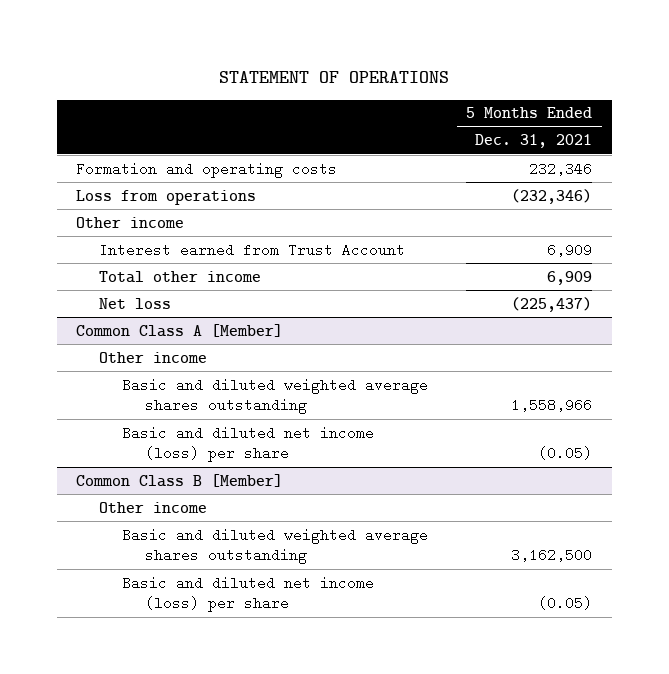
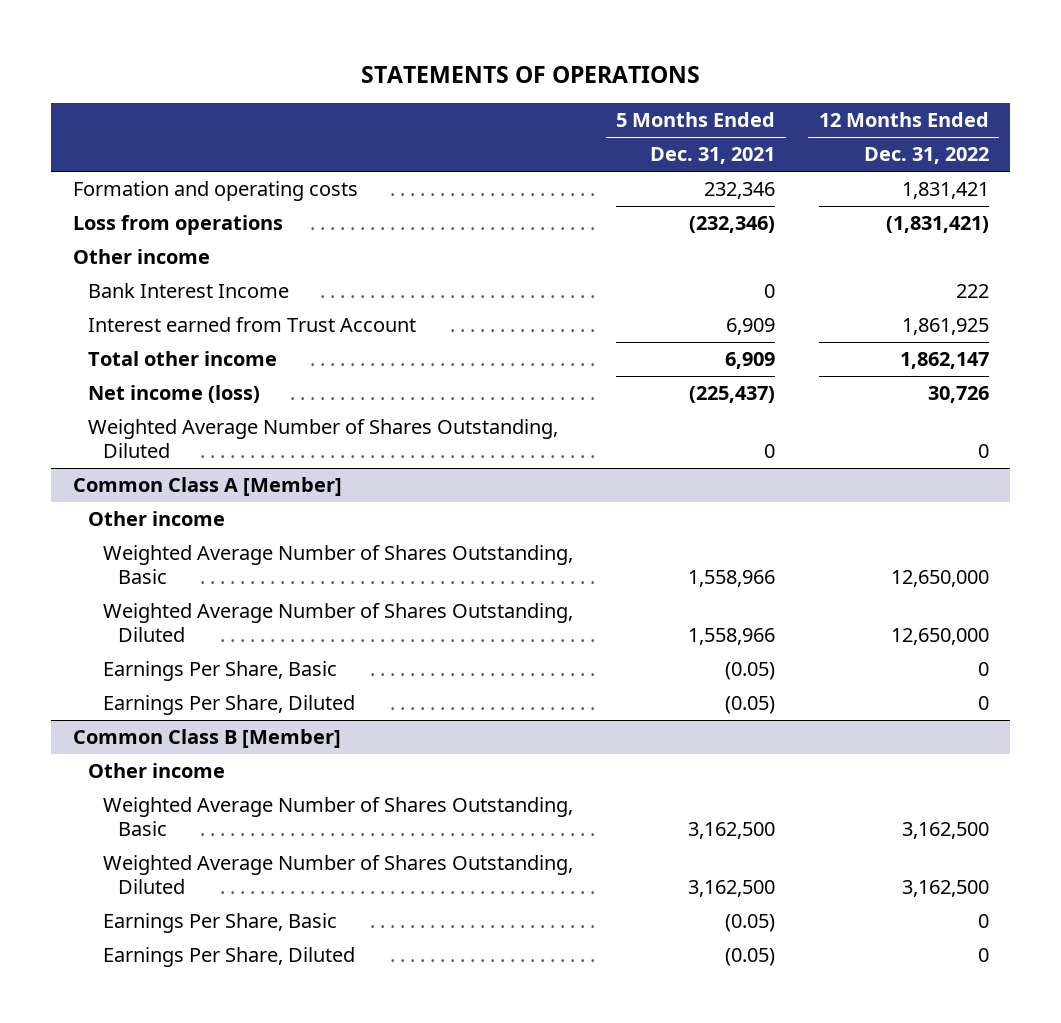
- STATEMENT OF OPERATIONS
+ STATEMENTS OF OPERATIONS
- | 5 Months Ended Dec. 31, 2021
+ | 5 Months Ended Dec. 31, 2021 | 12 Months Ended Dec. 31, 2022
+ Bank Interest Income | 0 | 222
- Net loss | (225,437)
+ Net income (loss) | (225,437) | 30,726
+ Weighted Average Number of Shares Outstanding, Diluted | 0 | 0
@ Common Class A [Member]
- Basic and diluted weighted average shares outstanding | 1,558,966
- Basic and diluted net income (loss) per share | (0.05)
+ Weighted Average Number of Shares Outstanding, Basic | 1,558,966 | 12,650,000
+ Weighted Average Number of Shares Outstanding, Diluted | 1,558,966 | 12,650,000
+ Earnings Per Share, Basic | (0.05) | 0
+ Earnings Per Share, Diluted | (0.05) | 0
@ Common Class B [Member]
- Basic and diluted weighted average shares outstanding | 3,162,500
- Basic and diluted net income (loss) per share | (0.05)
+ Weighted Average Number of Shares Outstanding, Basic | 3,162,500 | 3,162,500
+ Weighted Average Number of Shares Outstanding, Diluted | 3,162,500 | 3,162,500
+ Earnings Per Share, Basic | (0.05) | 0
+ Earnings Per Share, Diluted | (0.05) | 0

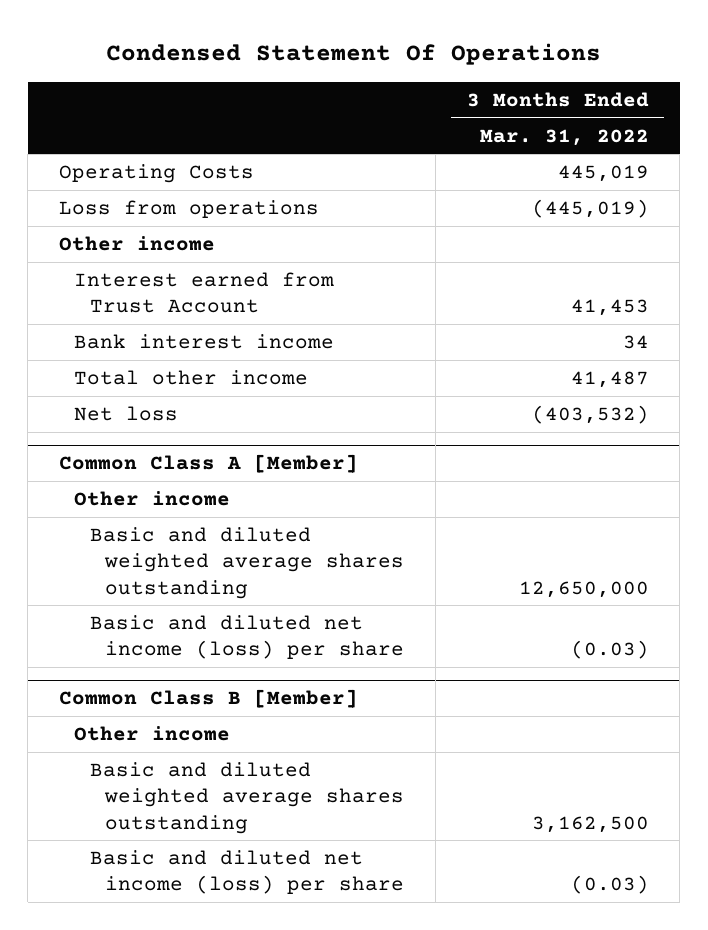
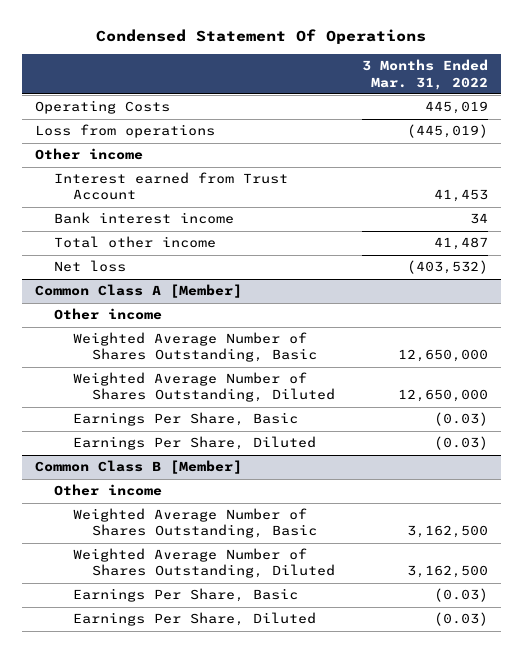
@ Common Class A [Member]
- Basic and diluted weighted average shares outstanding | 12,650,000
- Basic and diluted net income (loss) per share | (0.03)
+ Weighted Average Number of Shares Outstanding, Basic | 12,650,000
+ Weighted Average Number of Shares Outstanding, Diluted | 12,650,000
+ Earnings Per Share, Basic | (0.03)
+ Earnings Per Share, Diluted | (0.03)
@ Common Class B [Member]
- Basic and diluted weighted average shares outstanding | 3,162,500
- Basic and diluted net income (loss) per share | (0.03)
+ Weighted Average Number of Shares Outstanding, Basic | 3,162,500
+ Weighted Average Number of Shares Outstanding, Diluted | 3,162,500
+ Earnings Per Share, Basic | (0.03)
+ Earnings Per Share, Diluted | (0.03)

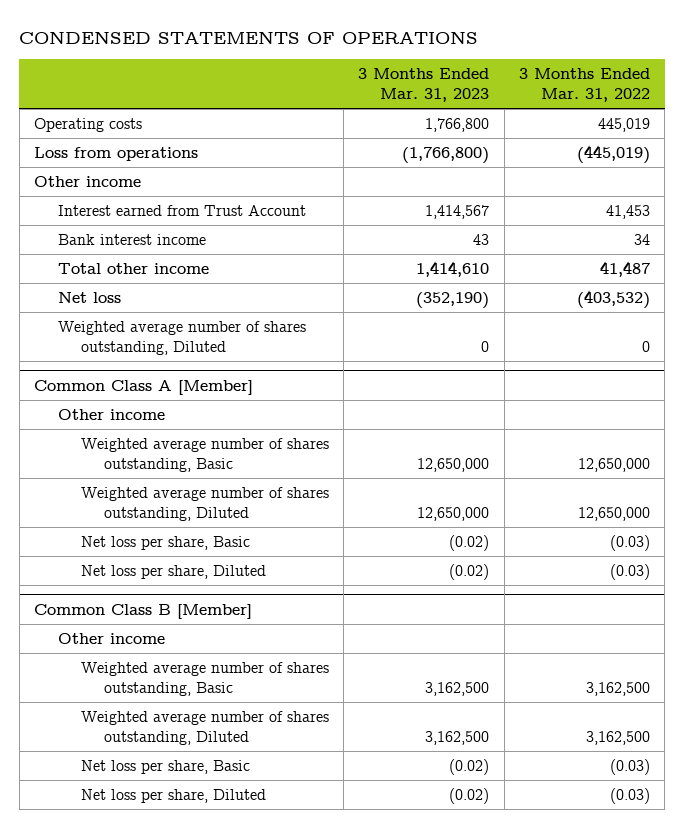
- Condensed Statement Of Operations
+ CONDENSED STATEMENTS OF OPERATIONS
- | 3 Months Ended Mar. 31, 2022
+ | 3 Months Ended Mar. 31, 2023 | 3 Months Ended Mar. 31, 2022
- Operating Costs | 445,019
+ Operating costs | 1,766,800 | 445,019
+ Weighted average number of shares outstanding, Diluted | 0 | 0
@ Common Class A [Member]
- Weighted Average Number of Shares Outstanding, Basic | 12,650,000
- Weighted Average Number of Shares Outstanding, Diluted | 12,650,000
- Earnings Per Share, Basic | (0.03)
- Earnings Per Share, Diluted | (0.03)
+ Weighted average number of shares outstanding, Basic | 12,650,000 | 12,650,000
+ Weighted average number of shares outstanding, Diluted | 12,650,000 | 12,650,000
+ Net loss per share, Basic | (0.02) | (0.03)
+ Net loss per share, Diluted | (0.02) | (0.03)
@ Common Class B [Member]
- Weighted Average Number of Shares Outstanding, Basic | 3,162,500
- Weighted Average Number of Shares Outstanding, Diluted | 3,162,500
- Earnings Per Share, Basic | (0.03)
- Earnings Per Share, Diluted | (0.03)
+ Weighted average number of shares outstanding, Basic | 3,162,500 | 3,162,500
+ Weighted average number of shares outstanding, Diluted | 3,162,500 | 3,162,500
+ Net loss per share, Basic | (0.02) | (0.03)
+ Net loss per share, Diluted | (0.02) | (0.03)

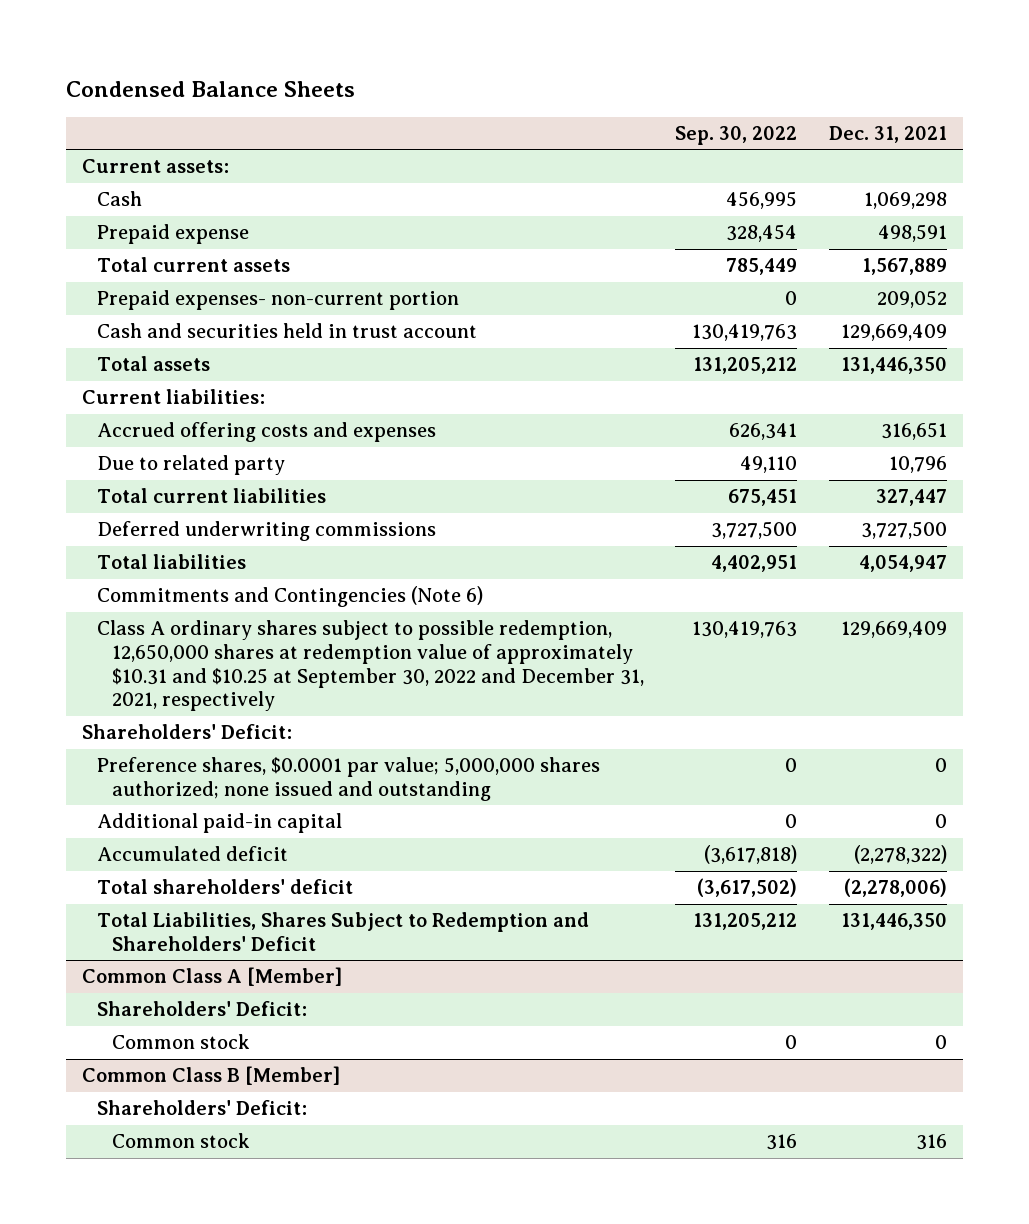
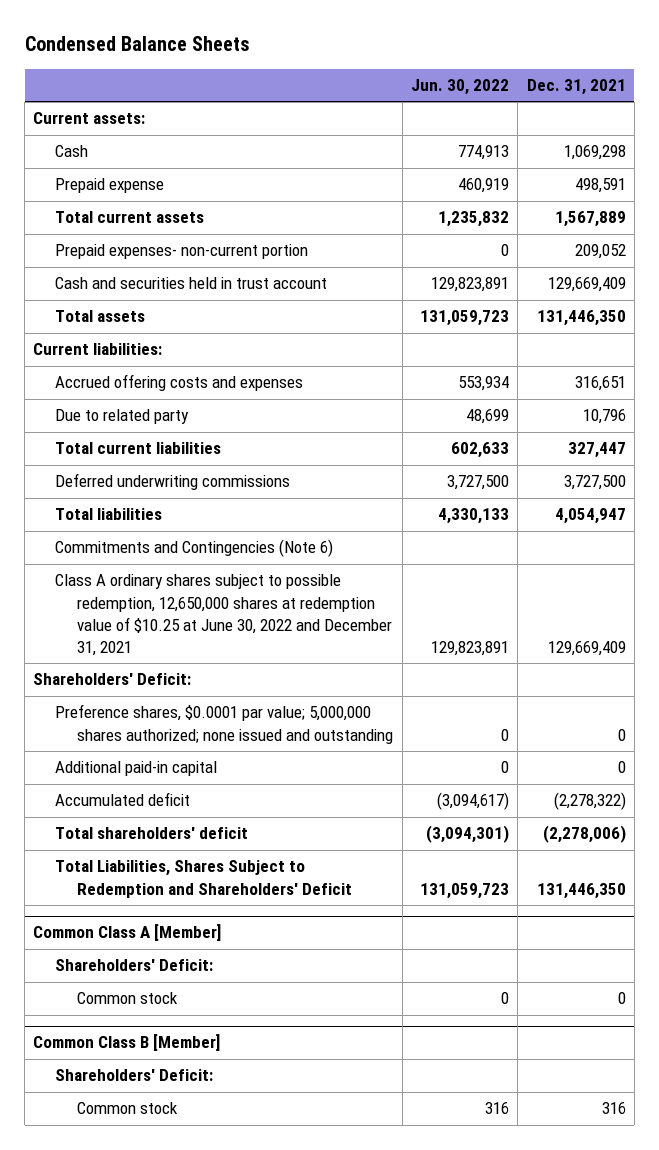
- | Sep. 30, 2022 | Dec. 31, 2021
+ | Jun. 30, 2022 | Dec. 31, 2021
- Class A ordinary shares subject to possible redemption, 12,650,000 shares at redemption value of approximately $10.31 and $10.25 at September 30, 2022 and December 31, 2021, respectively | 130,419,763 | 129,669,409
+ Class A ordinary shares subject to possible redemption, 12,650,000 shares at redemption value of $10.25 at June 30, 2022 and December 31, 2021 | 129,823,891 | 129,669,409

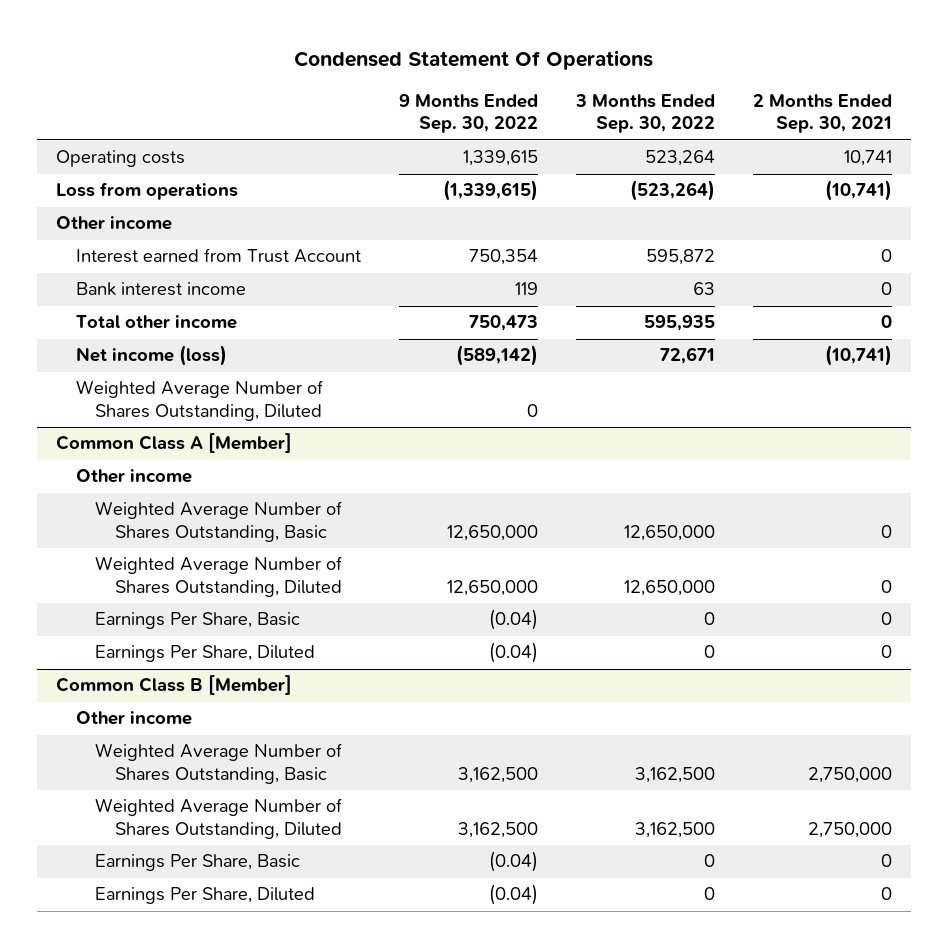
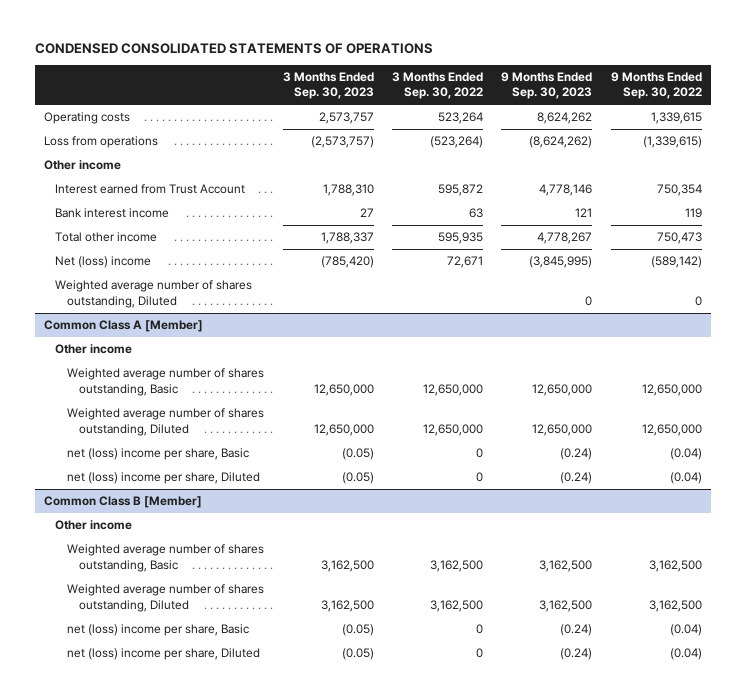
- Condensed Statement Of Operations
+ CONDENSED CONSOLIDATED STATEMENTS OF OPERATIONS
- | 9 Months Ended Sep. 30, 2022 | 3 Months Ended Sep. 30, 2022 | 2 Months Ended Sep. 30, 2021
+ | 3 Months Ended Sep. 30, 2023 | 3 Months Ended Sep. 30, 2022 | 9 Months Ended Sep. 30, 2023 | 9 Months Ended Sep. 30, 2022
- Net income (loss) | (589,142) | 72,671 | (10,741)
- Weighted Average Number of Shares Outstanding, Diluted | 0 | |
+ Net (loss) income | (785,420) | 72,671 | (3,845,995) | (589,142)
+ Weighted average number of shares outstanding, Diluted | | | 0 | 0
@ Common Class A [Member]
- Weighted Average Number of Shares Outstanding, Basic | 12,650,000 | 12,650,000 | 0
- Weighted Average Number of Shares Outstanding, Diluted | 12,650,000 | 12,650,000 | 0
- Earnings Per Share, Basic | (0.04) | 0 | 0
- Earnings Per Share, Diluted | (0.04) | 0 | 0
+ Weighted average number of shares outstanding, Basic | 12,650,000 | 12,650,000 | 12,650,000 | 12,650,000
+ Weighted average number of shares outstanding, Diluted | 12,650,000 | 12,650,000 | 12,650,000 | 12,650,000
+ net (loss) income per share, Basic | (0.05) | 0 | (0.24) | (0.04)
+ net (loss) income per share, Diluted | (0.05) | 0 | (0.24) | (0.04)
@ Common Class B [Member]
- Weighted Average Number of Shares Outstanding, Basic | 3,162,500 | 3,162,500 | 2,750,000
- Weighted Average Number of Shares Outstanding, Diluted | 3,162,500 | 3,162,500 | 2,750,000
- Earnings Per Share, Basic | (0.04) | 0 | 0
- Earnings Per Share, Diluted | (0.04) | 0 | 0
+ Weighted average number of shares outstanding, Basic | 3,162,500 | 3,162,500 | 3,162,500 | 3,162,500
+ Weighted average number of shares outstanding, Diluted | 3,162,500 | 3,162,500 | 3,162,500 | 3,162,500
+ net (loss) income per share, Basic | (0.05) | 0 | (0.24) | (0.04)
+ net (loss) income per share, Diluted | (0.05) | 0 | (0.24) | (0.04)

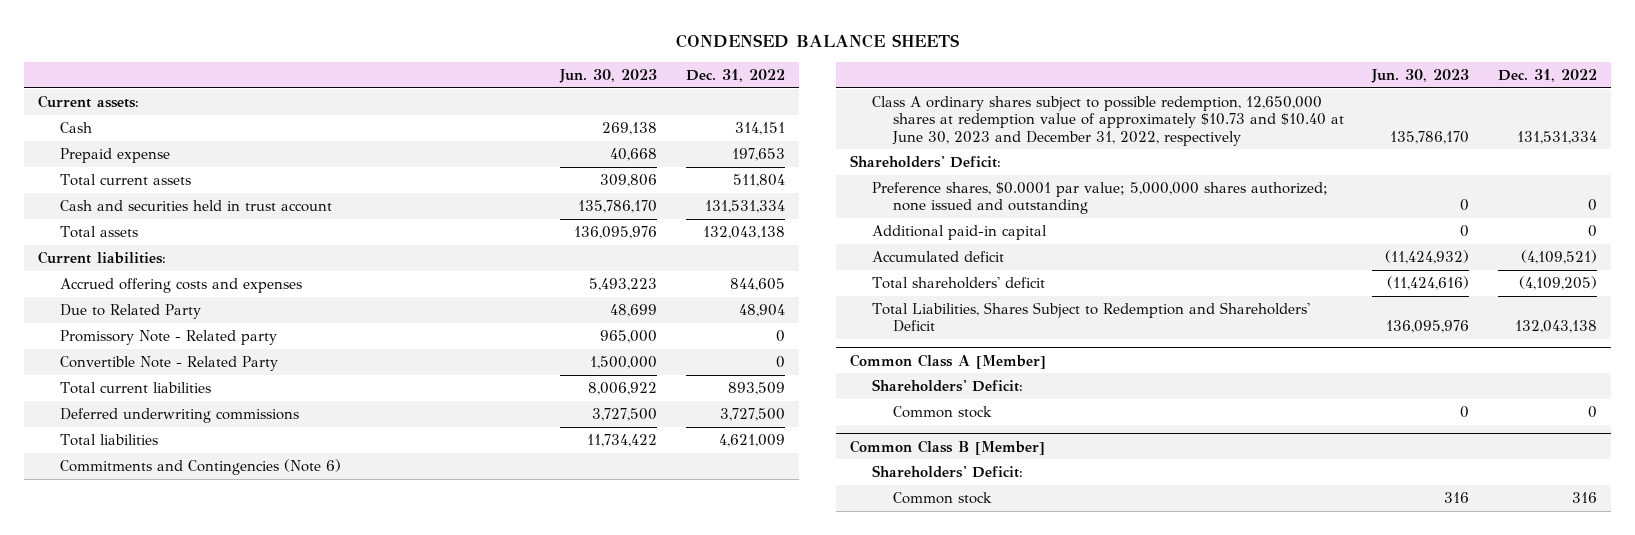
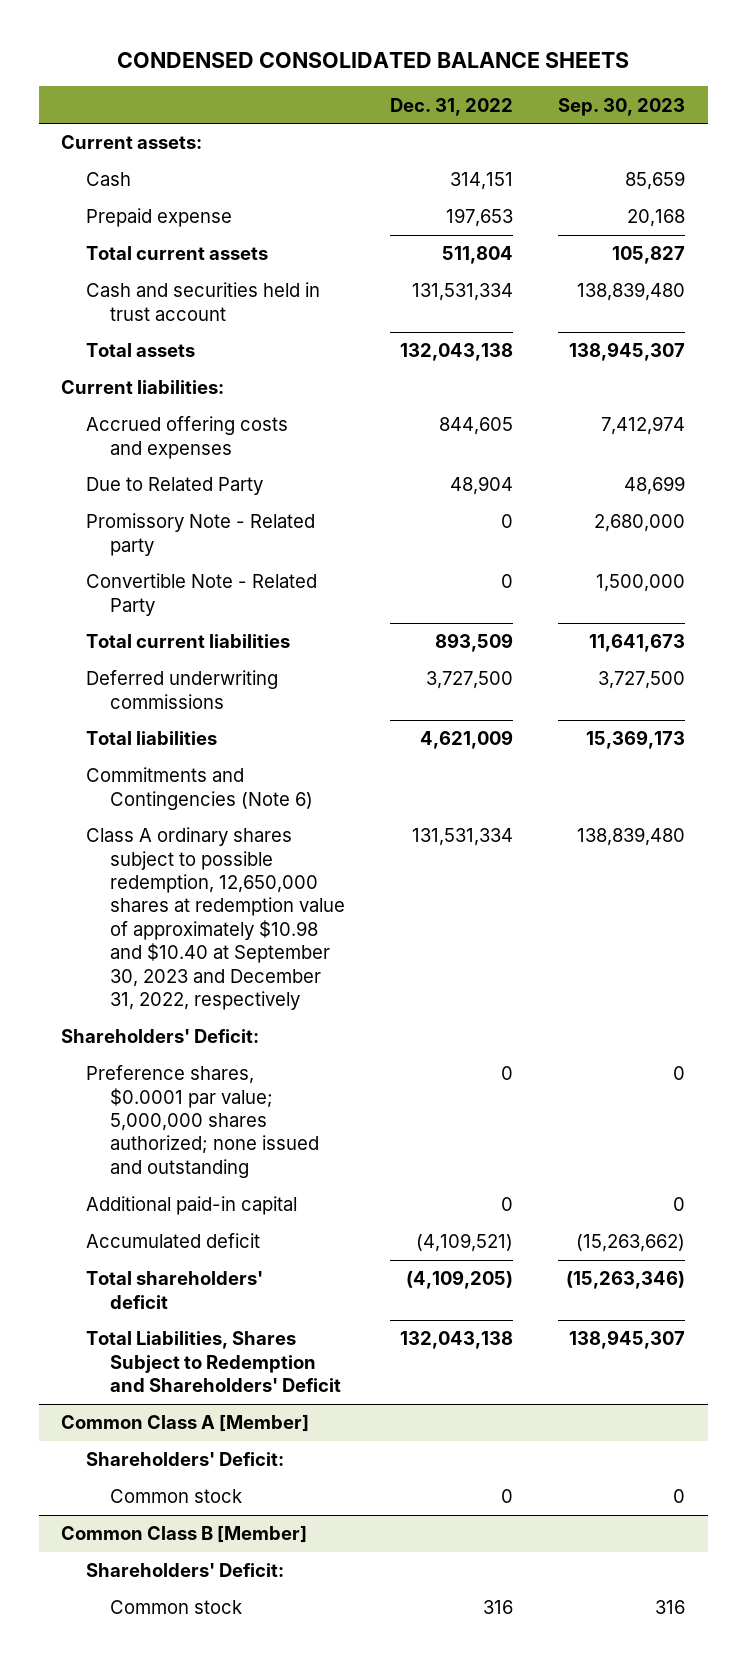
- CONDENSED BALANCE SHEETS
+ CONDENSED CONSOLIDATED BALANCE SHEETS
- | Jun. 30, 2023 | Dec. 31, 2022
+ | Dec. 31, 2022 | Sep. 30, 2023
- Class A ordinary shares subject to possible redemption, 12,650,000 shares at redemption value of approximately $10.73 and $10.40 at June 30, 2023 and December 31, 2022, respectively | 135,786,170 | 131,531,334
+ Class A ordinary shares subject to possible redemption, 12,650,000 shares at redemption value of approximately $10.98 and $10.40 at September 30, 2023 and December 31, 2022, respectively | 131,531,334 | 138,839,480

